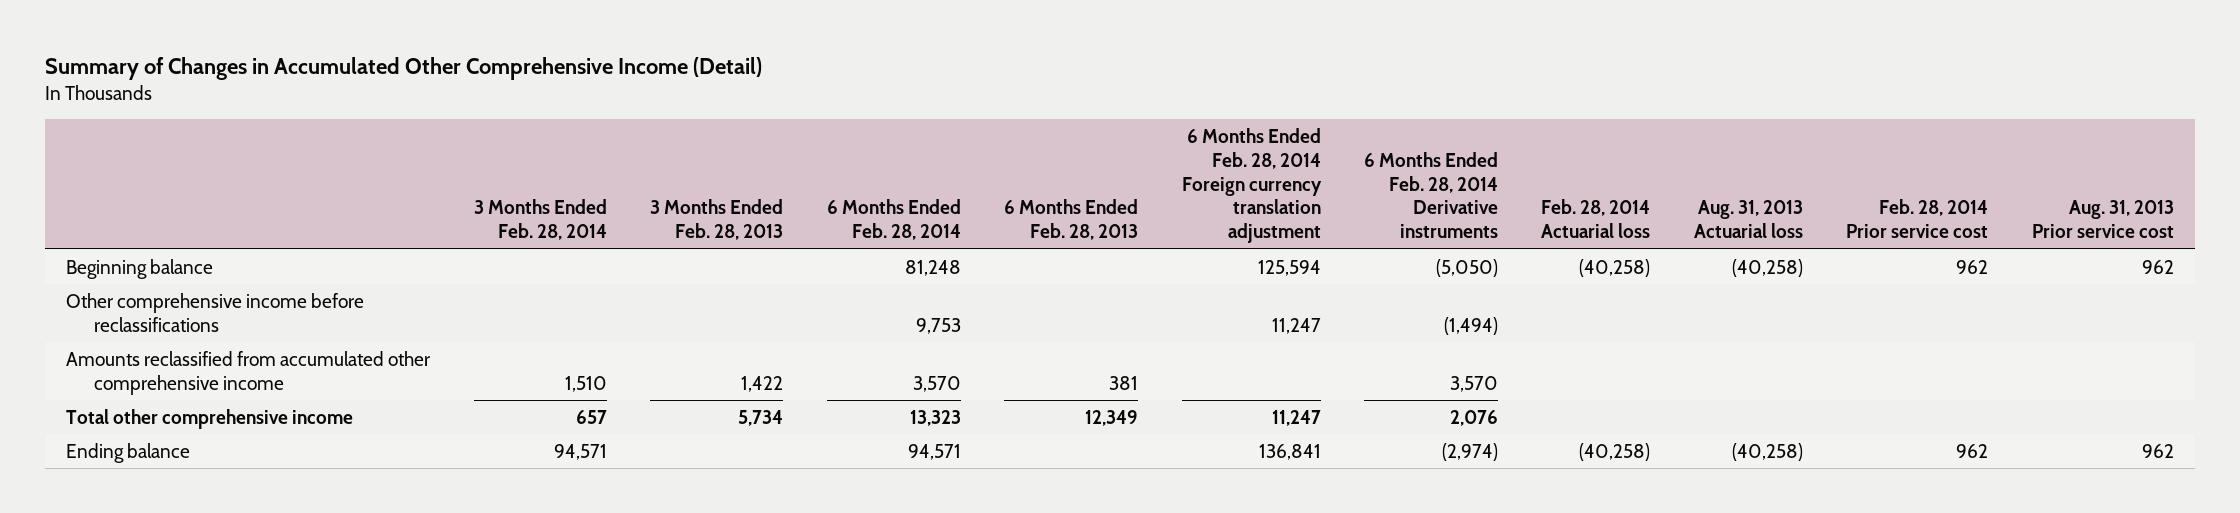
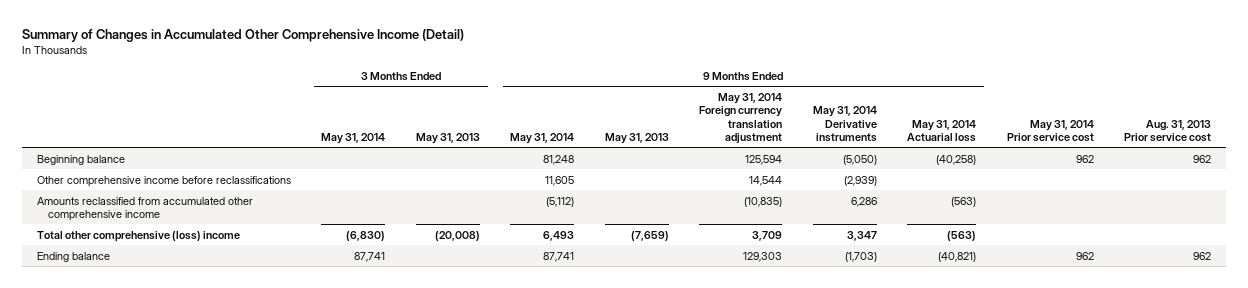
- | 3 Months Ended Feb. 28, 2014 | 3 Months Ended Feb. 28, 2013 | 6 Months Ended Feb. 28, 2014 | 6 Months Ended Feb. 28, 2013 | 6 Months Ended Feb. 28, 2014 Foreign currency translation adjustment | 6 Months Ended Feb. 28, 2014 Derivative instruments | Feb. 28, 2014 Actuarial loss | Aug. 31, 2013 Actuarial loss | Feb. 28, 2014 Prior service cost | Aug. 31, 2013 Prior service cost
+ | 3 Months Ended May 31, 2014 | 3 Months Ended May 31, 2013 | 9 Months Ended May 31, 2014 | 9 Months Ended May 31, 2013 | 9 Months Ended May 31, 2014 Foreign currency translation adjustment | 9 Months Ended May 31, 2014 Derivative instruments | 9 Months Ended May 31, 2014 Actuarial loss | May 31, 2014 Prior service cost | Aug. 31, 2013 Prior service cost
- Total other comprehensive income | 657 | 5,734 | 13,323 | 12,349 | 11,247 | 2,076 | | | |
+ Total other comprehensive (loss) income | (6,830) | (20,008) | 6,493 | (7,659) | 3,709 | 3,347 | (563) | |

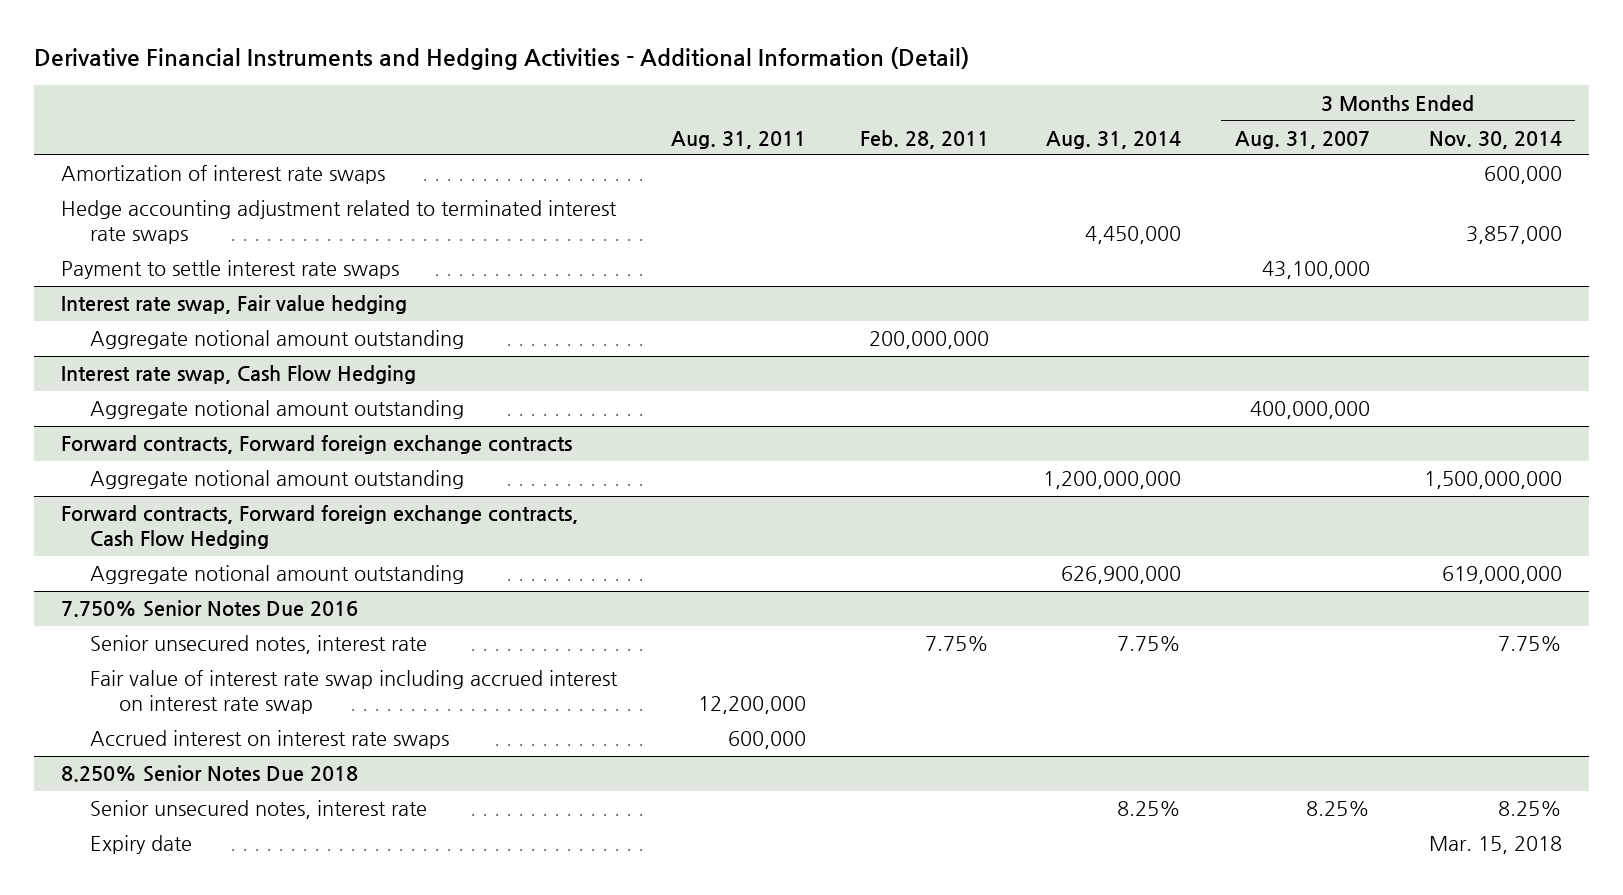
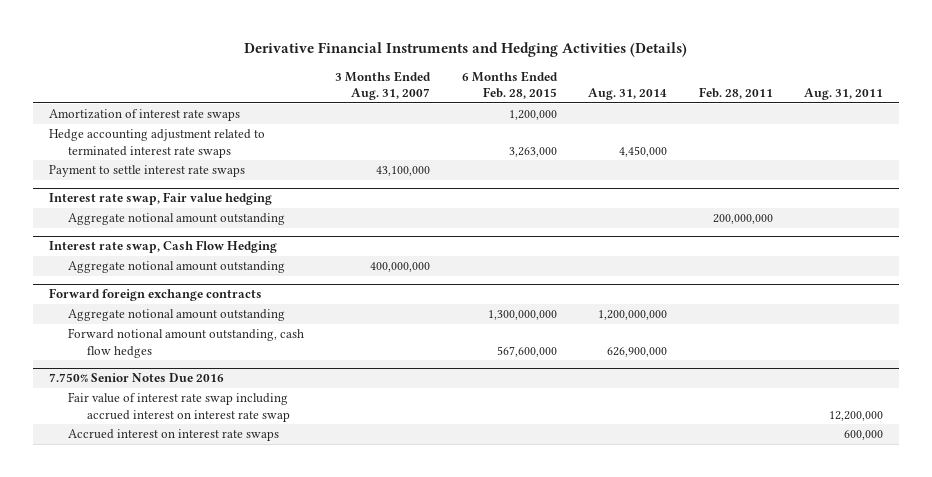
- Derivative Financial Instruments and Hedging Activities - Additional Information (Detail)
+ Derivative Financial Instruments and Hedging Activities (Details)
- | Aug. 31, 2011 | Feb. 28, 2011 | Aug. 31, 2014 | 3 Months Ended Aug. 31, 2007 | 3 Months Ended Nov. 30, 2014
+ | 3 Months Ended Aug. 31, 2007 | 6 Months Ended Feb. 28, 2015 | Aug. 31, 2014 | Feb. 28, 2011 | Aug. 31, 2011
- Forward contracts, Forward foreign exchange contracts
+ Forward foreign exchange contracts
- Forward contracts, Forward foreign exchange contracts, Cash Flow Hedging
- Aggregate notional amount outstanding | | | 626,900,000 | | 619,000,000
+ Forward notional amount outstanding, cash flow hedges | | 567,600,000 | 626,900,000 | |
@ 7.750% Senior Notes Due 2016
- Senior unsecured notes, interest rate | | 7.75% | 7.75% | | 7.75%
- 8.250% Senior Notes Due 2018
- Senior unsecured notes, interest rate | | | 8.25% | 8.25% | 8.25%
- Expiry date | | | | | Mar. 15, 2018

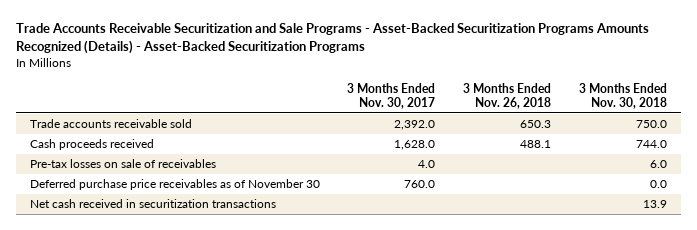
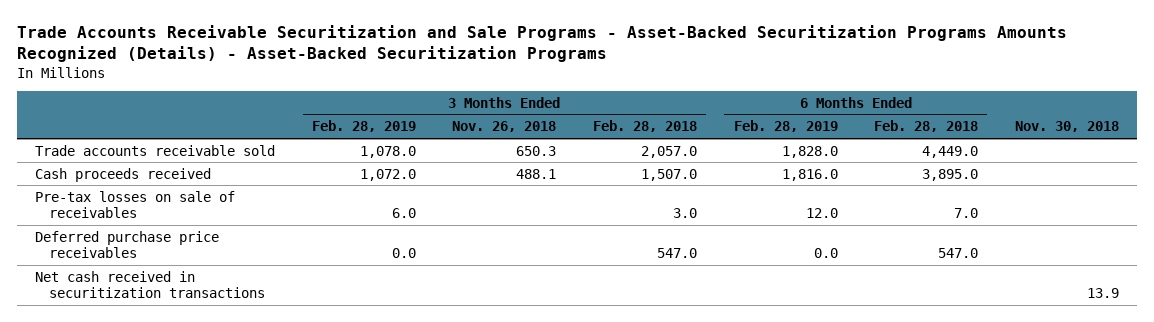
- | 3 Months Ended Nov. 30, 2017 | 3 Months Ended Nov. 26, 2018 | 3 Months Ended Nov. 30, 2018
+ | 3 Months Ended Feb. 28, 2019 | 3 Months Ended Nov. 26, 2018 | 3 Months Ended Feb. 28, 2018 | 6 Months Ended Feb. 28, 2019 | 6 Months Ended Feb. 28, 2018 | Nov. 30, 2018
- Deferred purchase price receivables as of November 30 | 760.0 | | 0.0
+ Deferred purchase price receivables | 0.0 | | 547.0 | 0.0 | 547.0 |

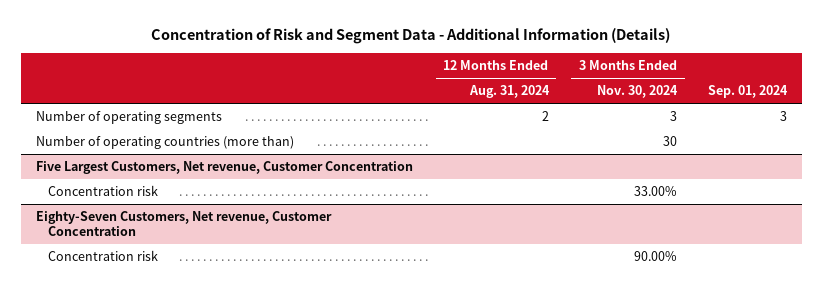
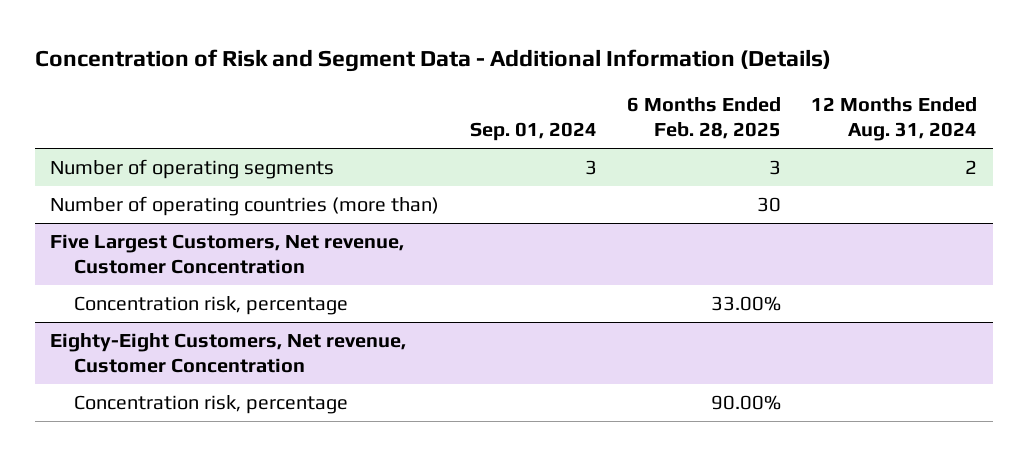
- | 12 Months Ended Aug. 31, 2024 | 3 Months Ended Nov. 30, 2024 | Sep. 01, 2024
+ | Sep. 01, 2024 | 6 Months Ended Feb. 28, 2025 | 12 Months Ended Aug. 31, 2024
@ Five Largest Customers, Net revenue, Customer Concentration
- Concentration risk | | 33.00% |
- Eighty-Seven Customers, Net revenue, Customer Concentration
- Concentration risk | | 90.00% |
@ Five Largest Customers, Net revenue, Customer Concentration
+ Concentration risk, percentage | | 33.00% |
+ Eighty-Eight Customers, Net revenue, Customer Concentration
+ Concentration risk, percentage | | 90.00% |

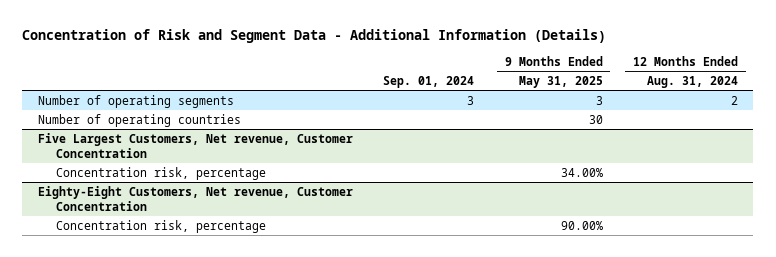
- | Sep. 01, 2024 | 6 Months Ended Feb. 28, 2025 | 12 Months Ended Aug. 31, 2024
+ | Sep. 01, 2024 | 9 Months Ended May 31, 2025 | 12 Months Ended Aug. 31, 2024
- Number of operating countries (more than) | | 30 |
+ Number of operating countries | | 30 |

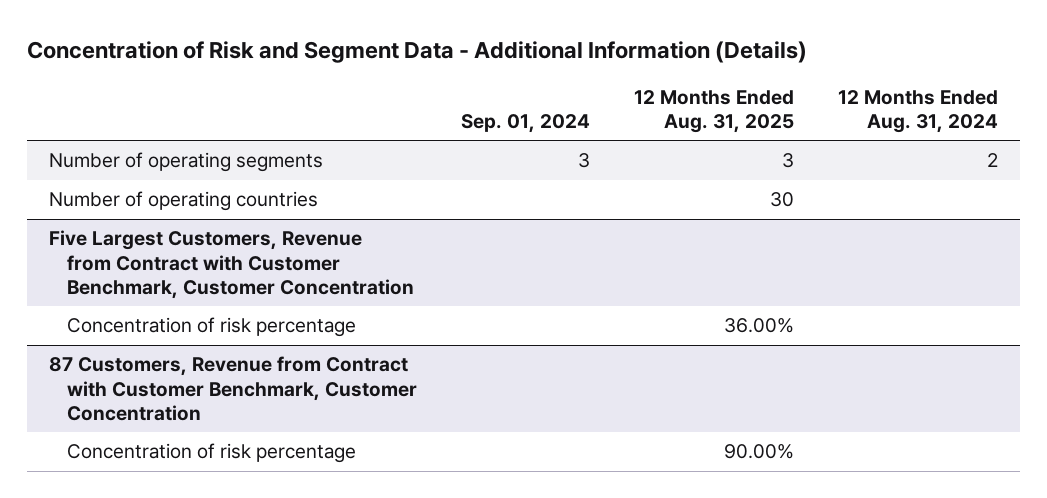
- | Sep. 01, 2024 | 9 Months Ended May 31, 2025 | 12 Months Ended Aug. 31, 2024
+ | Sep. 01, 2024 | 12 Months Ended Aug. 31, 2025 | 12 Months Ended Aug. 31, 2024
- Five Largest Customers, Net revenue, Customer Concentration
- Concentration risk, percentage | | 34.00% |
- Eighty-Eight Customers, Net revenue, Customer Concentration
- Concentration risk, percentage | | 90.00% |
+ Five Largest Customers, Revenue from Contract with Customer Benchmark, Customer Concentration
+ Concentration of risk percentage | | 36.00% |
+ 87 Customers, Revenue from Contract with Customer Benchmark, Customer Concentration
+ Concentration of risk percentage | | 90.00% |

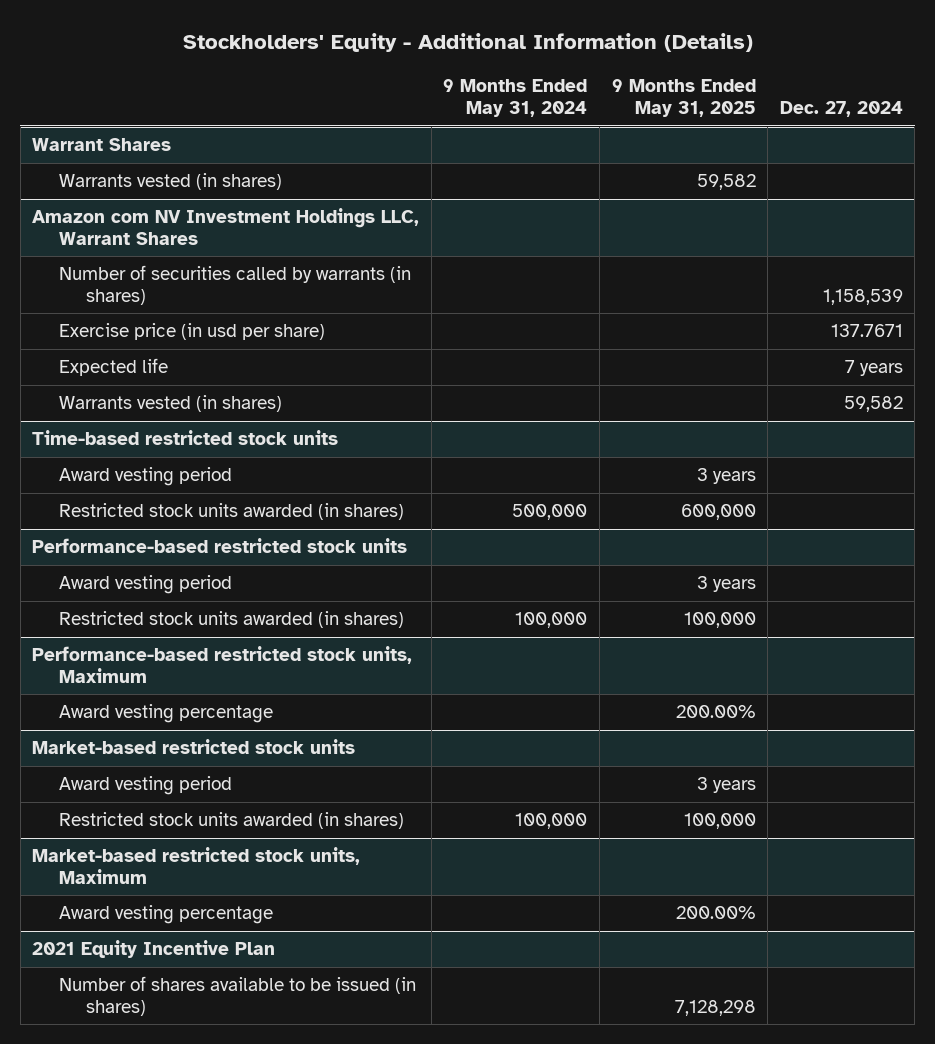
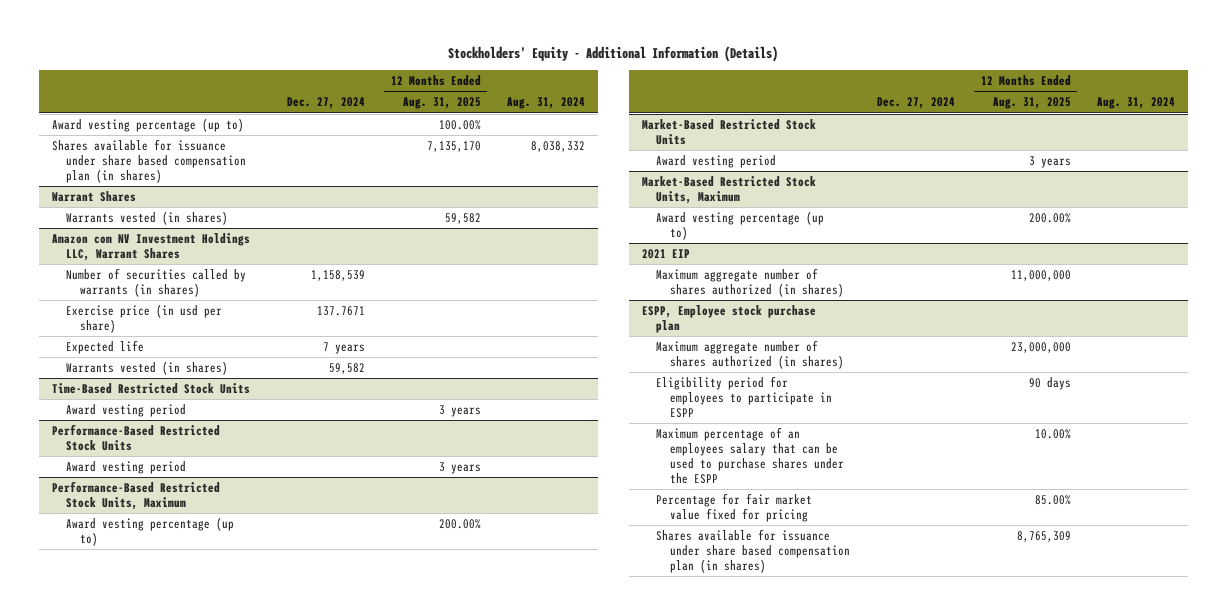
- | 9 Months Ended May 31, 2024 | 9 Months Ended May 31, 2025 | Dec. 27, 2024
+ | Dec. 27, 2024 | 12 Months Ended Aug. 31, 2025 | Aug. 31, 2024
+ Award vesting percentage (up to) | | 100.00% |
+ Shares available for issuance under share based compensation plan (in shares) | | 7,135,170 | 8,038,332
- Time-based restricted stock units
+ Time-Based Restricted Stock Units
- Restricted stock units awarded (in shares) | 500,000 | 600,000 |
- Performance-based restricted stock units
+ Performance-Based Restricted Stock Units
- Restricted stock units awarded (in shares) | 100,000 | 100,000 |
- Performance-based restricted stock units, Maximum
- Award vesting percentage | | 200.00% |
- Market-based restricted stock units
+ Performance-Based Restricted Stock Units, Maximum
+ Award vesting percentage (up to) | | 200.00% |
+ Market-Based Restricted Stock Units
- Restricted stock units awarded (in shares) | 100,000 | 100,000 |
- Market-based restricted stock units, Maximum
- Award vesting percentage | | 200.00% |
- 2021 Equity Incentive Plan
- Number of shares available to be issued (in shares) | | 7,128,298 |
+ Market-Based Restricted Stock Units, Maximum
+ Award vesting percentage (up to) | | 200.00% |
+ 2021 EIP
+ Maximum aggregate number of shares authorized (in shares) | | 11,000,000 |
+ ESPP, Employee stock purchase plan
+ Maximum aggregate number of shares authorized (in shares) | | 23,000,000 |
+ Eligibility period for employees to participate in ESPP | | 90 days |
+ Maximum percentage of an employees salary that can be used to purchase shares under the ESPP | | 10.00% |
+ Percentage for fair market value fixed for pricing | | 85.00% |
+ Shares available for issuance under share based compensation plan (in shares) | | 8,765,309 |

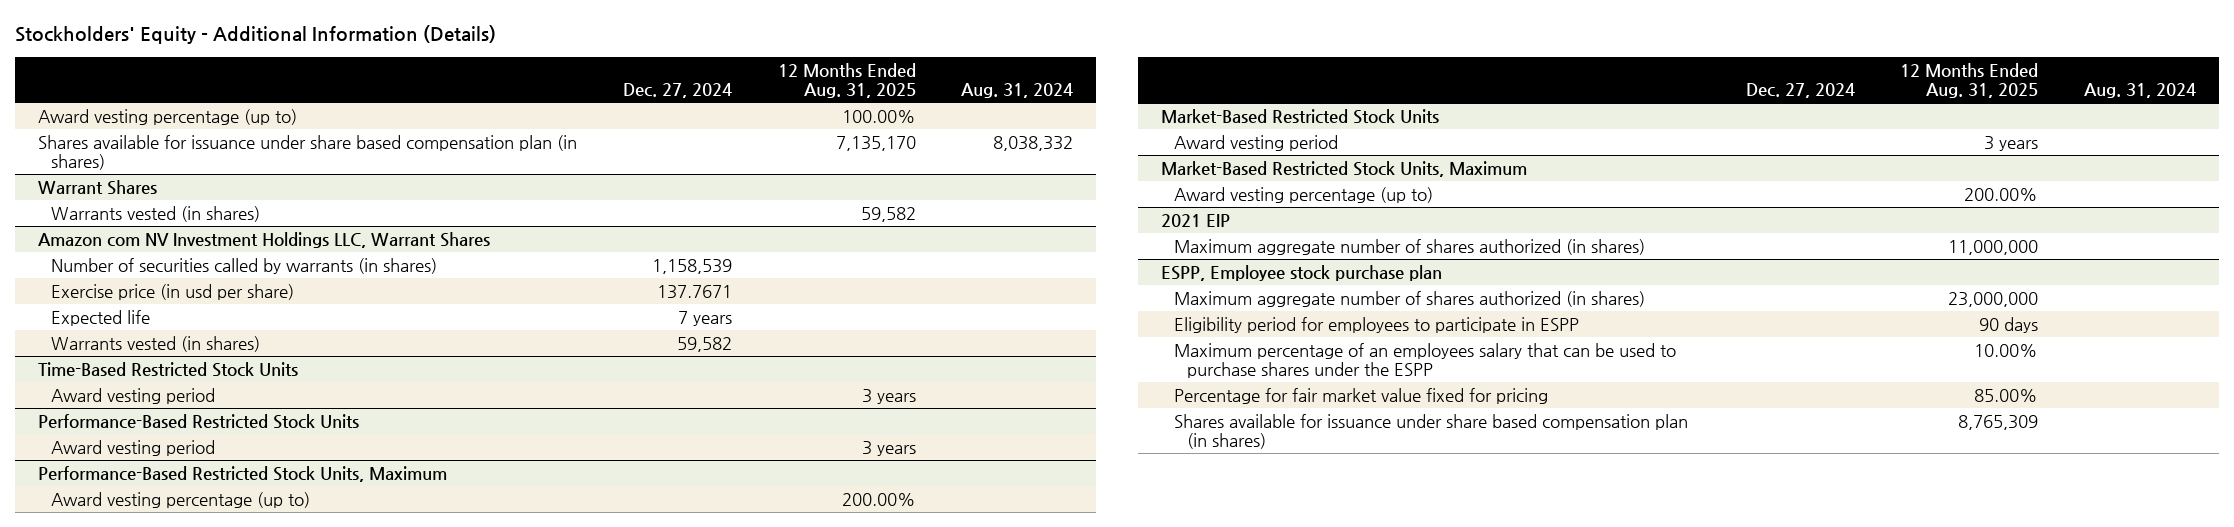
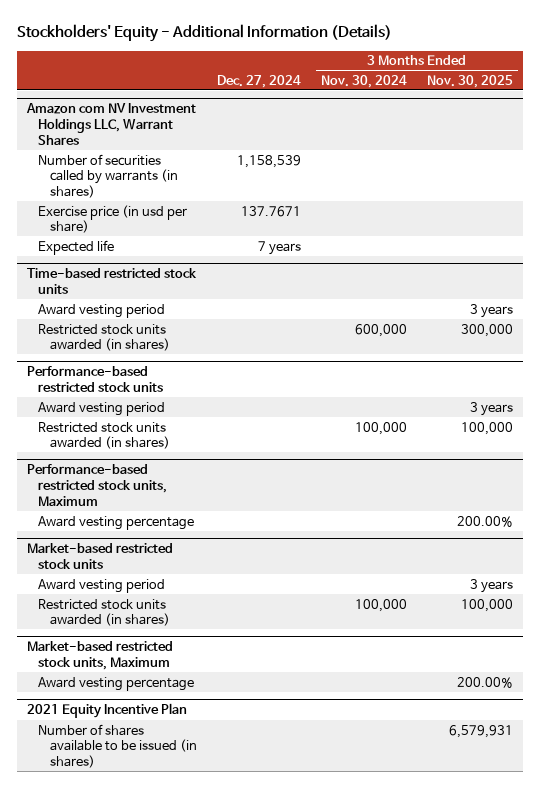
- | Dec. 27, 2024 | 12 Months Ended Aug. 31, 2025 | Aug. 31, 2024
+ | Dec. 27, 2024 | 3 Months Ended Nov. 30, 2024 | 3 Months Ended Nov. 30, 2025
- Award vesting percentage (up to) | | 100.00% |
- Shares available for issuance under share based compensation plan (in shares) | | 7,135,170 | 8,038,332
- Warrant Shares
- Warrants vested (in shares) | | 59,582 |
@ Amazon com NV Investment Holdings LLC, Warrant Shares
- Warrants vested (in shares) | 59,582 | |
- Time-Based Restricted Stock Units
+ Time-based restricted stock units
- Performance-Based Restricted Stock Units
+ Restricted stock units awarded (in shares) | | 600,000 | 300,000
+ Performance-based restricted stock units
- Performance-Based Restricted Stock Units, Maximum
- Award vesting percentage (up to) | | 200.00% |
- Market-Based Restricted Stock Units
+ Restricted stock units awarded (in shares) | | 100,000 | 100,000
+ Performance-based restricted stock units, Maximum
+ Award vesting percentage | | | 200.00%
+ Market-based restricted stock units
- Market-Based Restricted Stock Units, Maximum
- Award vesting percentage (up to) | | 200.00% |
- 2021 EIP
- Maximum aggregate number of shares authorized (in shares) | | 11,000,000 |
- ESPP, Employee stock purchase plan
- Maximum aggregate number of shares authorized (in shares) | | 23,000,000 |
- Eligibility period for employees to participate in ESPP | | 90 days |
- Maximum percentage of an employees salary that can be used to purchase shares under the ESPP | | 10.00% |
- Percentage for fair market value fixed for pricing | | 85.00% |
- Shares available for issuance under share based compensation plan (in shares) | | 8,765,309 |
+ Restricted stock units awarded (in shares) | | 100,000 | 100,000
+ Market-based restricted stock units, Maximum
+ Award vesting percentage | | | 200.00%
+ 2021 Equity Incentive Plan
+ Number of shares available to be issued (in shares) | | | 6,579,931

